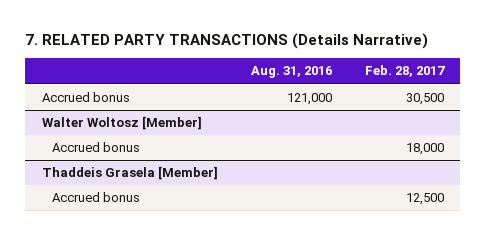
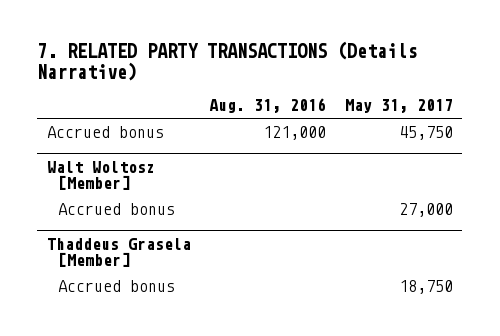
- | Aug. 31, 2016 | Feb. 28, 2017
+ | Aug. 31, 2016 | May 31, 2017
- Walter Woltosz [Member]
- Accrued bonus | | 18,000
- Thaddeis Grasela [Member]
+ Walt Woltosz [Member]
+ Accrued bonus | | 27,000
+ Thaddeus Grasela [Member]

